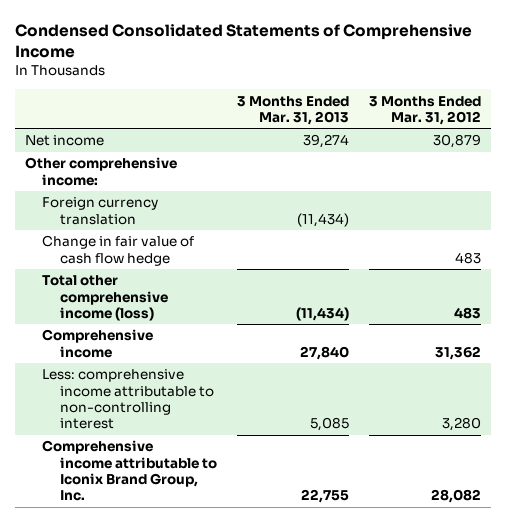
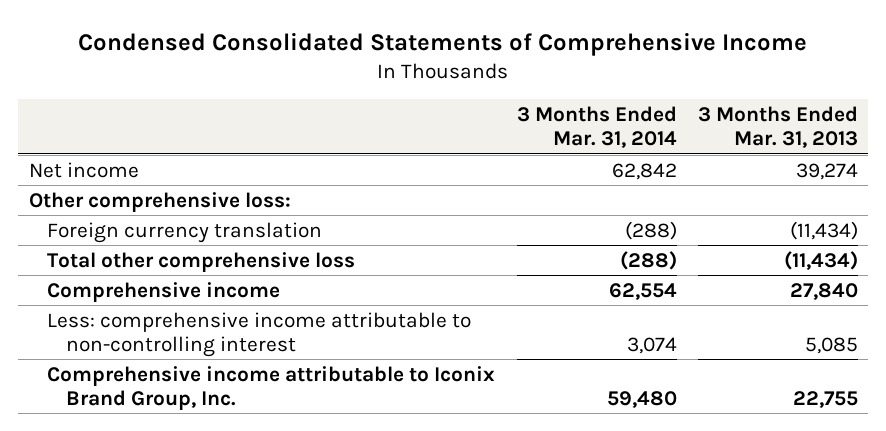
- | 3 Months Ended Mar. 31, 2013 | 3 Months Ended Mar. 31, 2012
+ | 3 Months Ended Mar. 31, 2014 | 3 Months Ended Mar. 31, 2013
- Other comprehensive income:
+ Other comprehensive loss:
- Change in fair value of cash flow hedge | | 483
- Total other comprehensive income (loss) | (11,434) | 483
+ Total other comprehensive loss | (288) | (11,434)

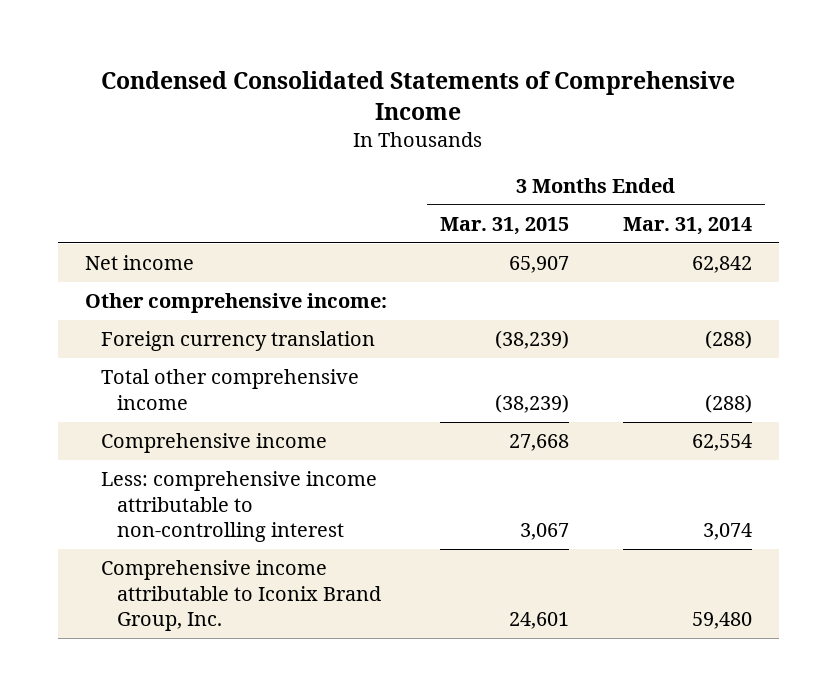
- | 3 Months Ended Mar. 31, 2014 | 3 Months Ended Mar. 31, 2013
+ | 3 Months Ended Mar. 31, 2015 | 3 Months Ended Mar. 31, 2014
- Other comprehensive loss:
+ Other comprehensive income:
- Total other comprehensive loss | (288) | (11,434)
+ Total other comprehensive income | (38,239) | (288)

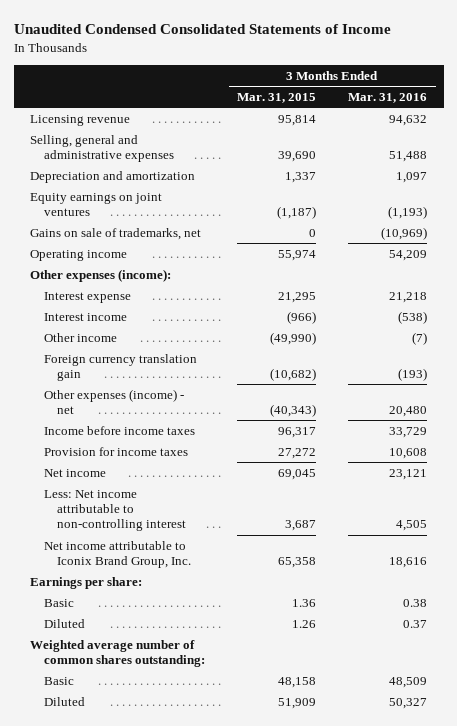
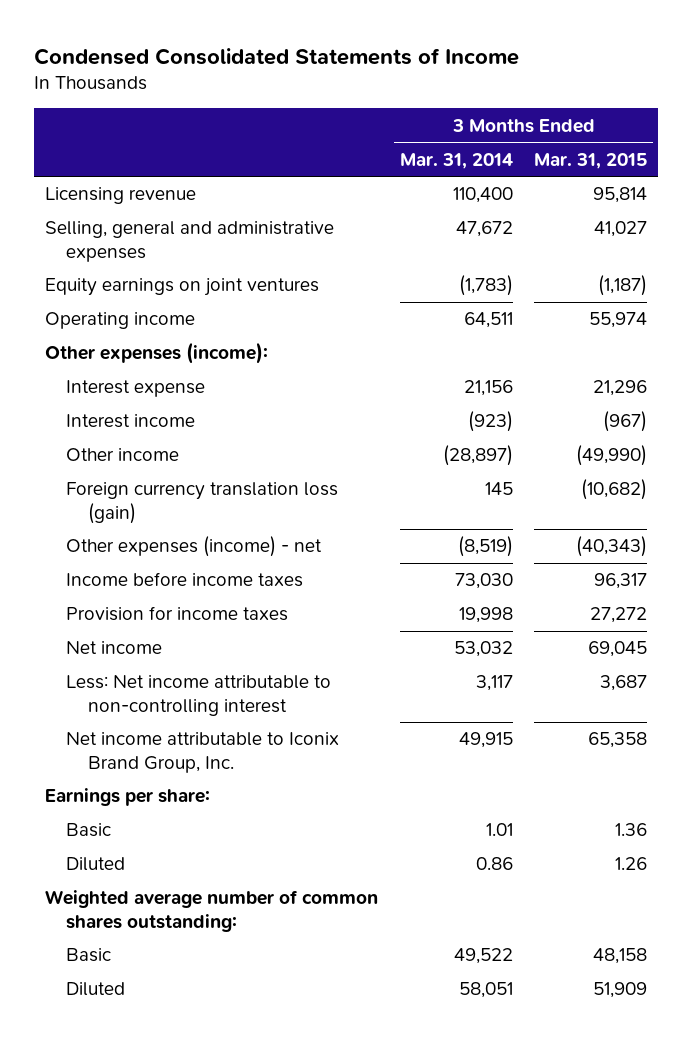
- Unaudited Condensed Consolidated Statements of Income
+ Condensed Consolidated Statements of Income
- | 3 Months Ended Mar. 31, 2015 | 3 Months Ended Mar. 31, 2016
+ | 3 Months Ended Mar. 31, 2014 | 3 Months Ended Mar. 31, 2015
- Selling, general and administrative expenses | 39,690 | 51,488
- Depreciation and amortization | 1,337 | 1,097
+ Selling, general and administrative expenses | 47,672 | 41,027
- Gains on sale of trademarks, net | 0 | (10,969)
- Interest expense | 21,295 | 21,218
- Interest income | (966) | (538)
+ Interest expense | 21,156 | 21,296
+ Interest income | (923) | (967)
- Foreign currency translation gain | (10,682) | (193)
+ Foreign currency translation loss (gain) | 145 | (10,682)

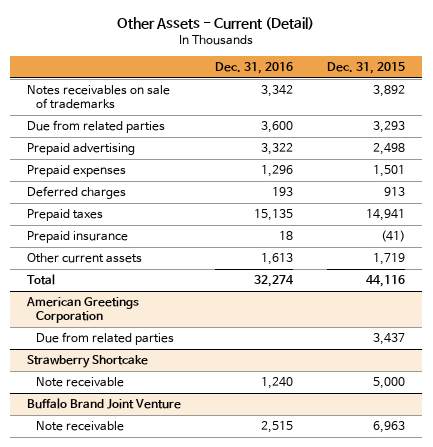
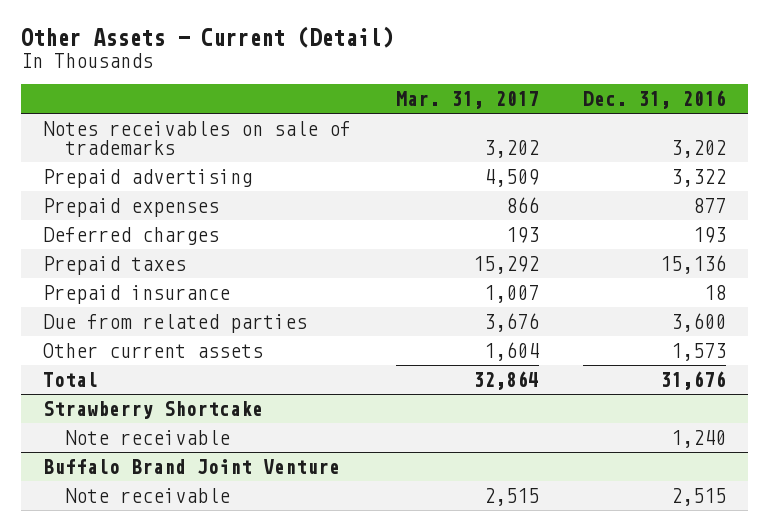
- | Dec. 31, 2016 | Dec. 31, 2015
+ | Mar. 31, 2017 | Dec. 31, 2016
- Notes receivables on sale of trademarks | 3,342 | 3,892
+ Notes receivables on sale of trademarks | 3,202 | 3,202
- Prepaid expenses | 1,296 | 1,501
+ Prepaid expenses | 866 | 877
- Prepaid taxes | 15,135 | 14,941
+ Prepaid taxes | 15,292 | 15,136
- Other current assets | 1,613 | 1,719
- Total | 32,274 | 44,116
- American Greetings Corporation
- Due from related parties | | 3,437
moved down: Due from related parties | 3,676 | 3,600
+ Other current assets | 1,604 | 1,573
+ Total | 32,864 | 31,676

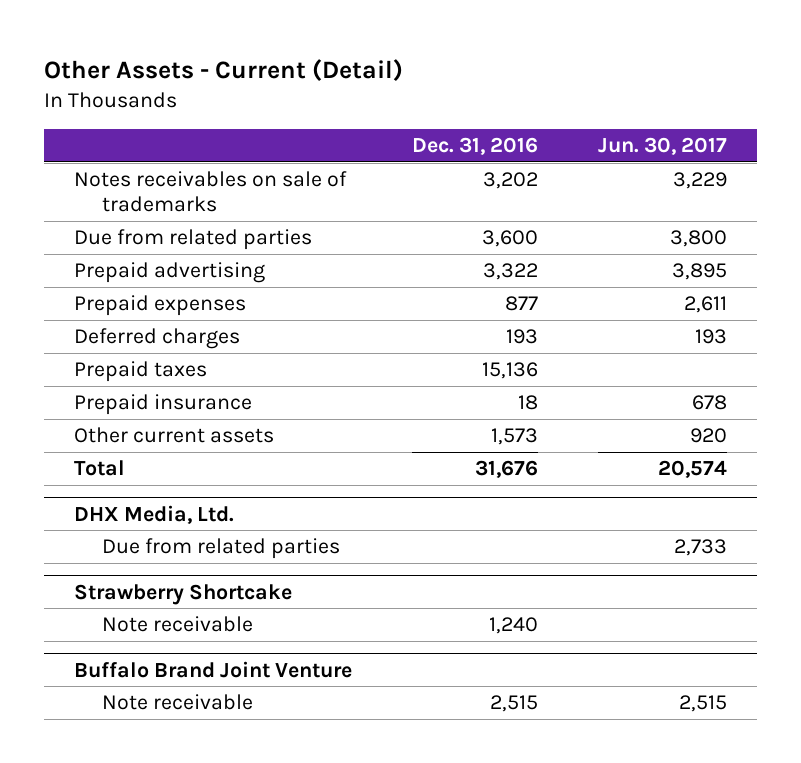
- | Mar. 31, 2017 | Dec. 31, 2016
+ | Dec. 31, 2016 | Jun. 30, 2017
moved up: Due from related parties | 3,600 | 3,800
+ DHX Media, Ltd.
+ Due from related parties | | 2,733

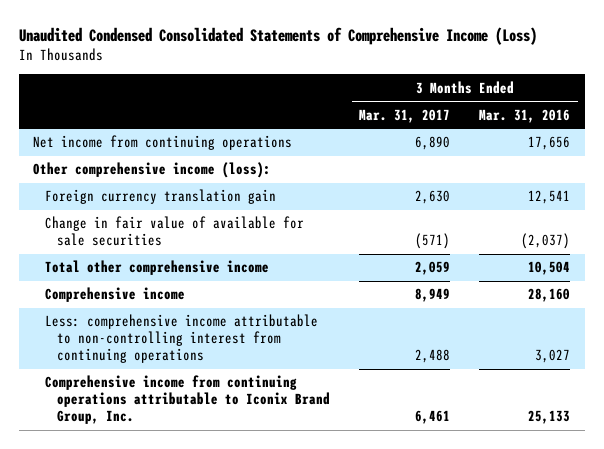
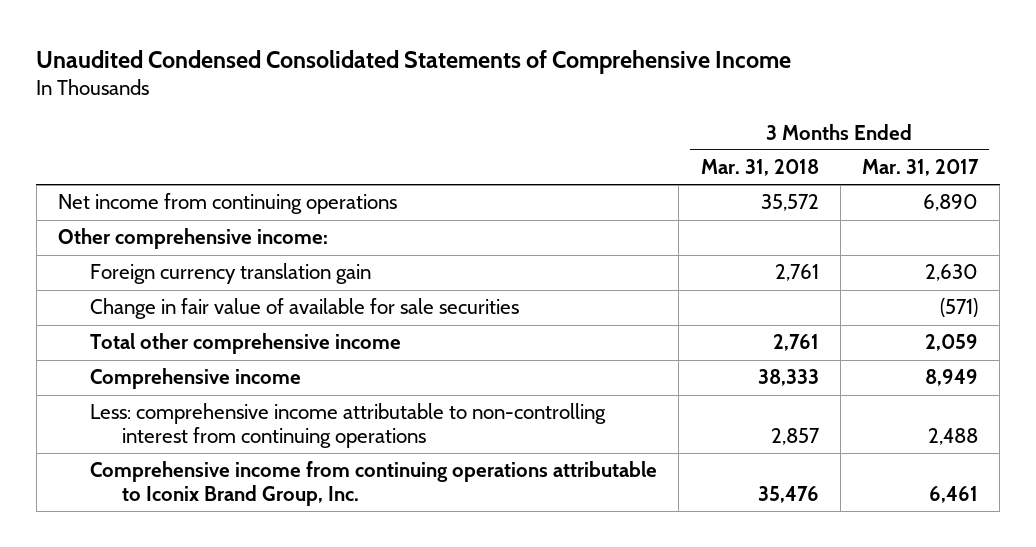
- Unaudited Condensed Consolidated Statements of Comprehensive Income (Loss)
+ Unaudited Condensed Consolidated Statements of Comprehensive Income
- | 3 Months Ended Mar. 31, 2017 | 3 Months Ended Mar. 31, 2016
+ | 3 Months Ended Mar. 31, 2018 | 3 Months Ended Mar. 31, 2017
- Other comprehensive income (loss):
+ Other comprehensive income:

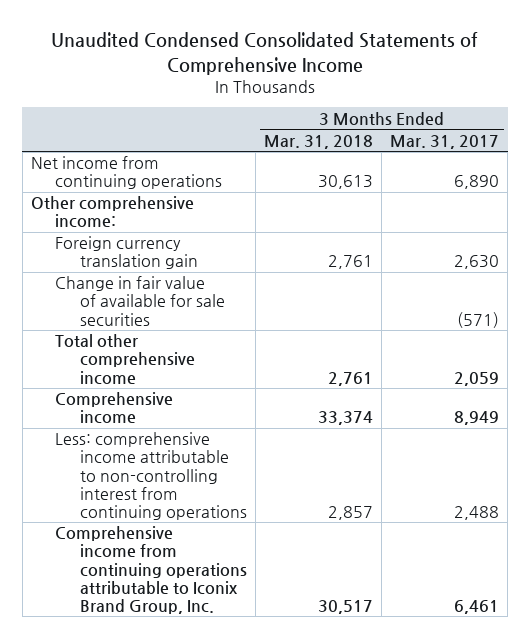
- Net income from continuing operations | 35,572 | 6,890
+ Net income from continuing operations | 30,613 | 6,890
- Comprehensive income | 38,333 | 8,949
+ Comprehensive income | 33,374 | 8,949
- Comprehensive income from continuing operations attributable to Iconix Brand Group, Inc. | 35,476 | 6,461
+ Comprehensive income from continuing operations attributable to Iconix Brand Group, Inc. | 30,517 | 6,461

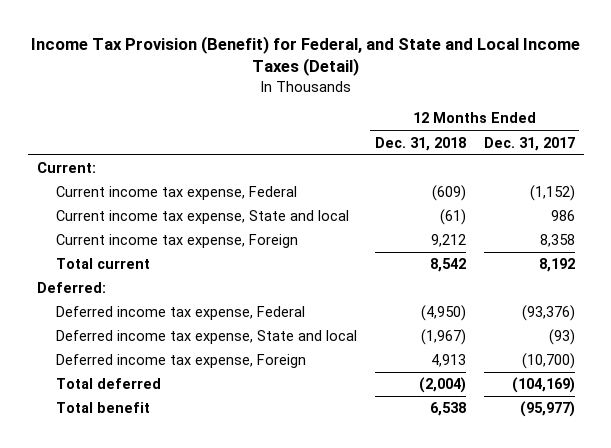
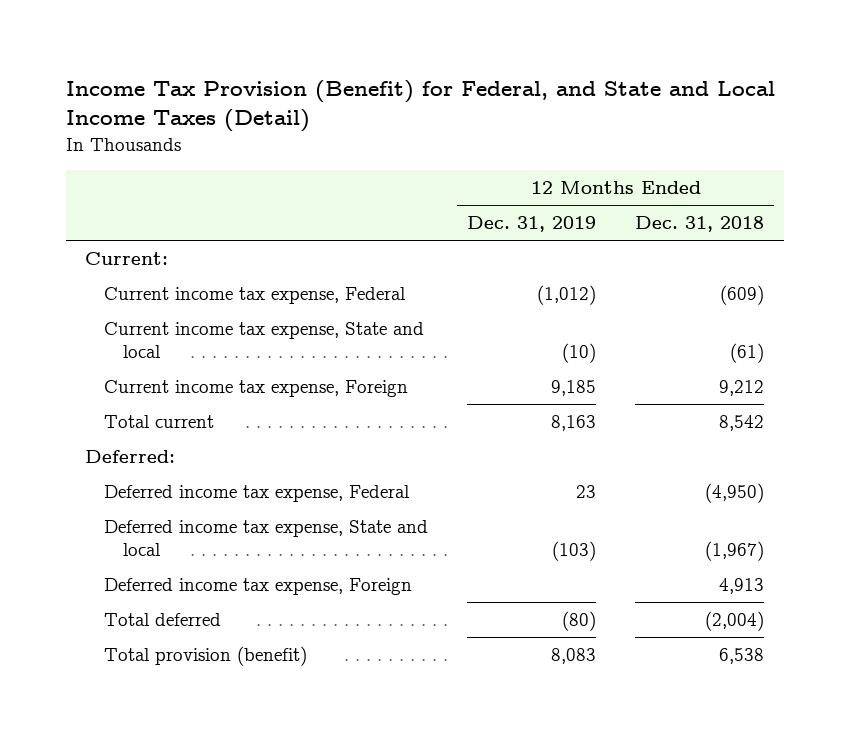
- | 12 Months Ended Dec. 31, 2018 | 12 Months Ended Dec. 31, 2017
+ | 12 Months Ended Dec. 31, 2019 | 12 Months Ended Dec. 31, 2018
- Total benefit | 6,538 | (95,977)
+ Total provision (benefit) | 8,083 | 6,538

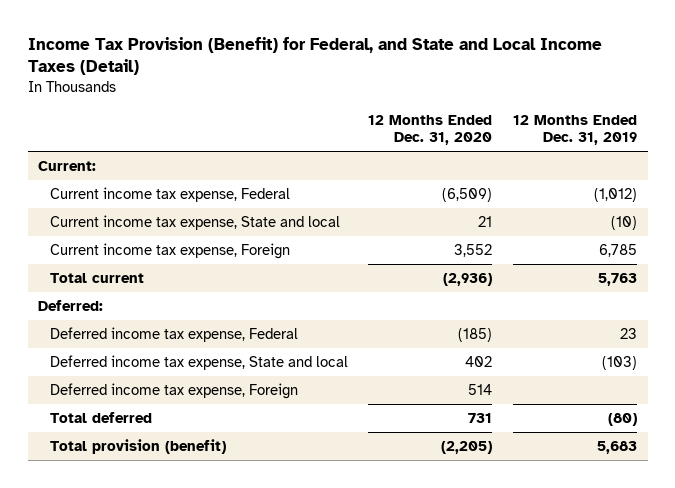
- | 12 Months Ended Dec. 31, 2019 | 12 Months Ended Dec. 31, 2018
+ | 12 Months Ended Dec. 31, 2020 | 12 Months Ended Dec. 31, 2019
- Current income tax expense, Foreign | 9,185 | 9,212
- Total current | 8,163 | 8,542
+ Current income tax expense, Foreign | 3,552 | 6,785
+ Total current | (2,936) | 5,763
- Total provision (benefit) | 8,083 | 6,538
+ Total provision (benefit) | (2,205) | 5,683

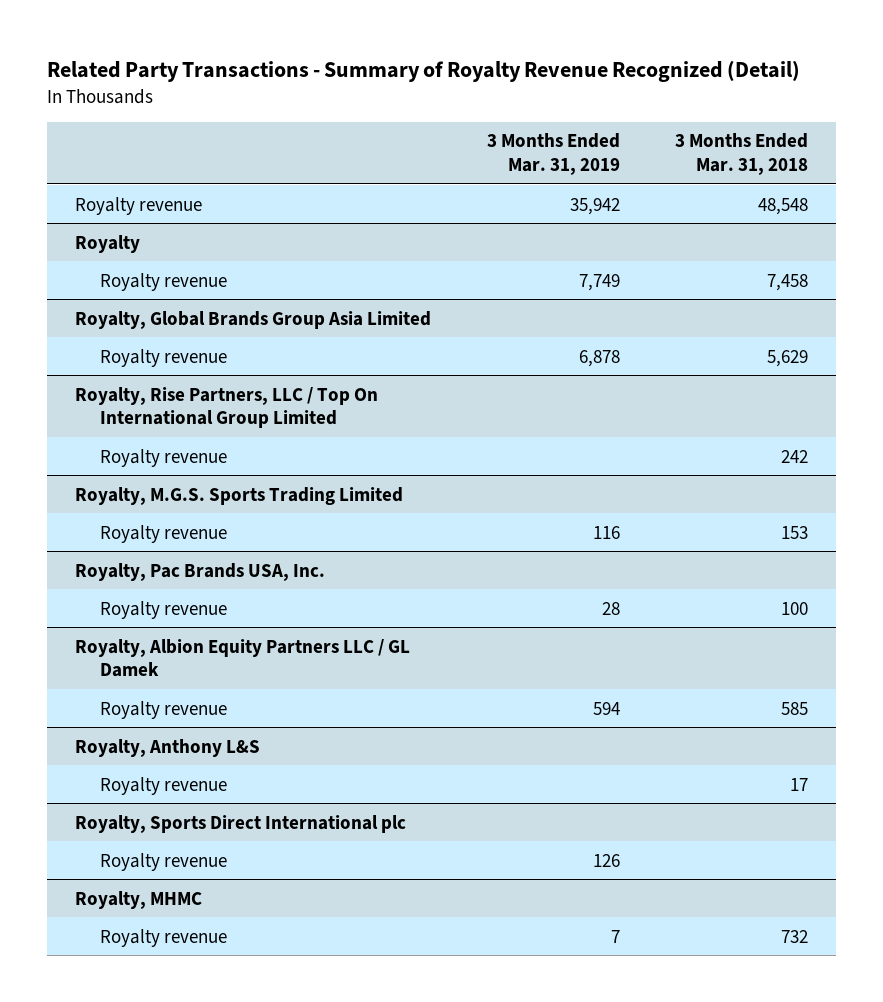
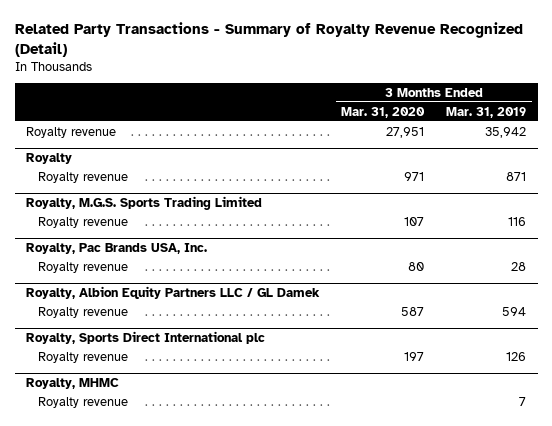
- | 3 Months Ended Mar. 31, 2019 | 3 Months Ended Mar. 31, 2018
+ | 3 Months Ended Mar. 31, 2020 | 3 Months Ended Mar. 31, 2019
@ Royalty
- Royalty revenue | 7,749 | 7,458
- Royalty, Global Brands Group Asia Limited
- Royalty revenue | 6,878 | 5,629
- Royalty, Rise Partners, LLC / Top On International Group Limited
- Royalty revenue | | 242
@ Royalty
+ Royalty revenue | 971 | 871
- Royalty, Anthony L&S
- Royalty revenue | | 17

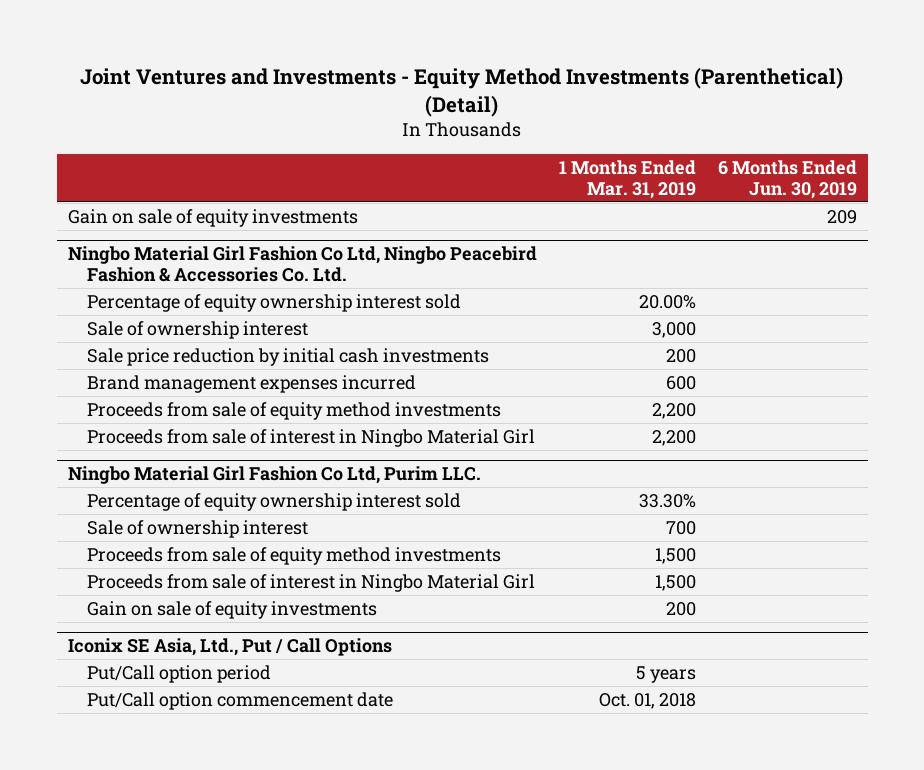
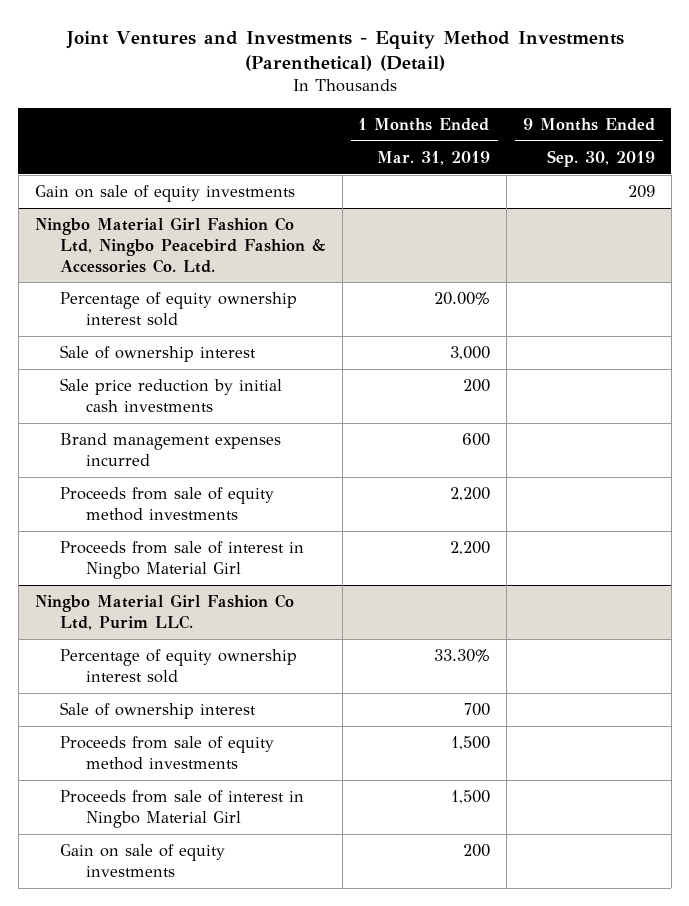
- | 1 Months Ended Mar. 31, 2019 | 6 Months Ended Jun. 30, 2019
+ | 1 Months Ended Mar. 31, 2019 | 9 Months Ended Sep. 30, 2019
- Iconix SE Asia, Ltd., Put / Call Options
- Put/Call option period | 5 years |
- Put/Call option commencement date | Oct. 01, 2018 |

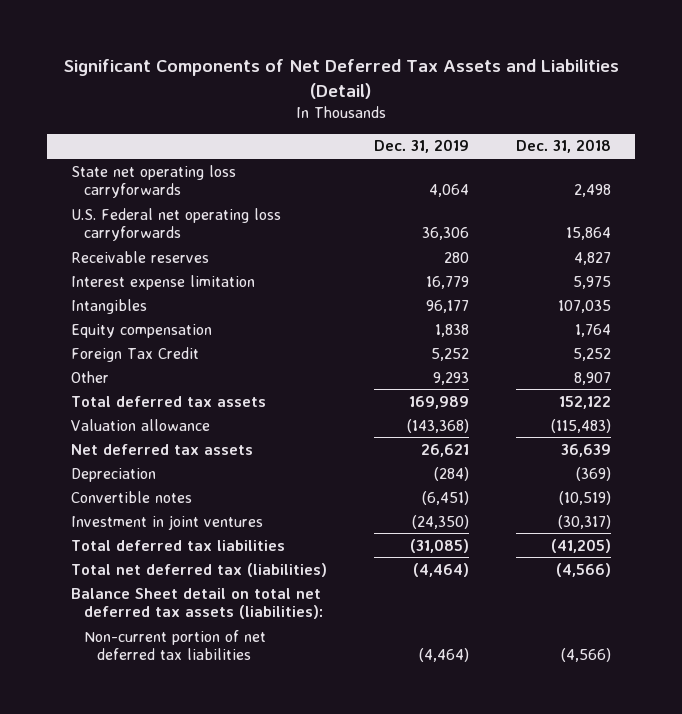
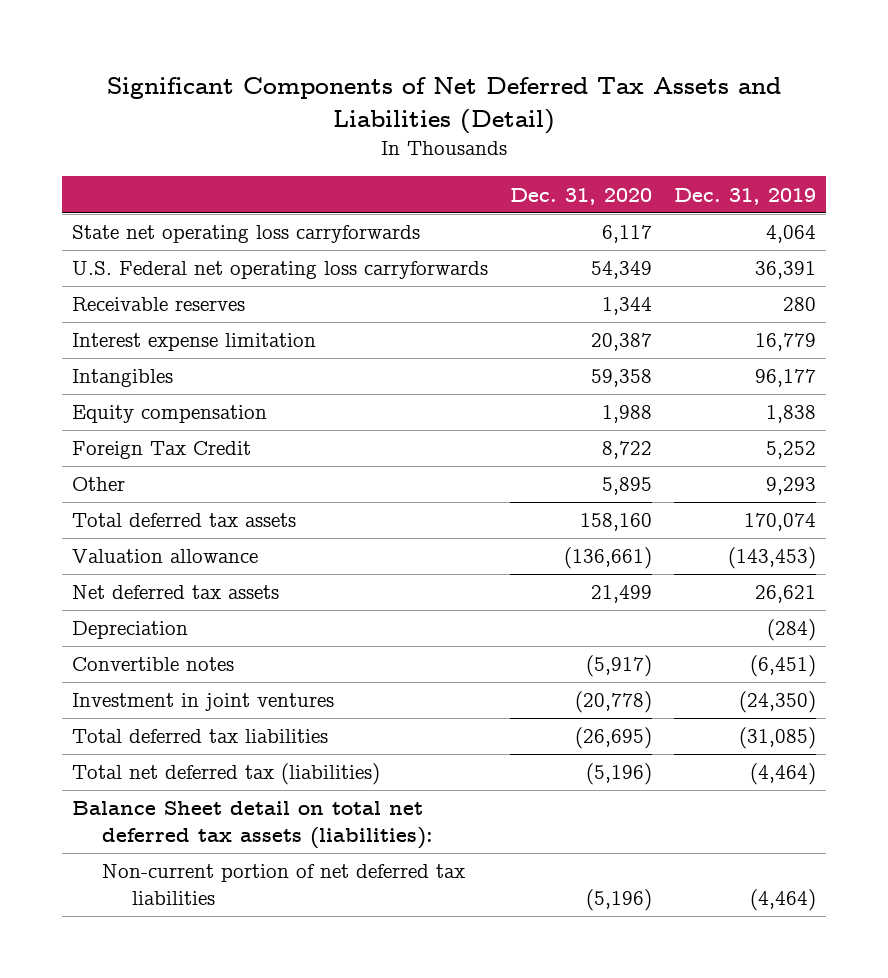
- | Dec. 31, 2019 | Dec. 31, 2018
+ | Dec. 31, 2020 | Dec. 31, 2019
- U.S. Federal net operating loss carryforwards | 36,306 | 15,864
+ U.S. Federal net operating loss carryforwards | 54,349 | 36,391
- Total deferred tax assets | 169,989 | 152,122
- Valuation allowance | (143,368) | (115,483)
+ Total deferred tax assets | 158,160 | 170,074
+ Valuation allowance | (136,661) | (143,453)

